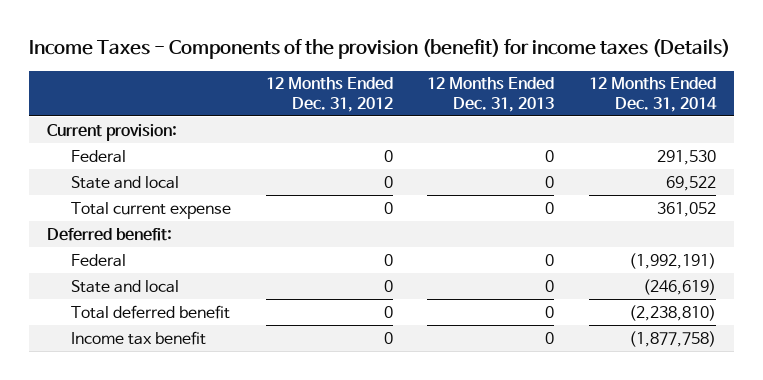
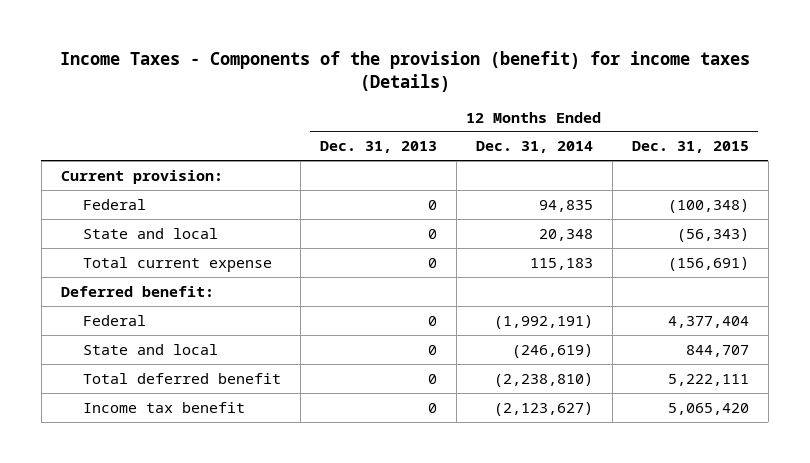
- | 12 Months Ended Dec. 31, 2012 | 12 Months Ended Dec. 31, 2013 | 12 Months Ended Dec. 31, 2014
+ | 12 Months Ended Dec. 31, 2013 | 12 Months Ended Dec. 31, 2014 | 12 Months Ended Dec. 31, 2015
- Federal | 0 | 0 | 291,530
- State and local | 0 | 0 | 69,522
- Total current expense | 0 | 0 | 361,052
+ Federal | 0 | 94,835 | (100,348)
+ State and local | 0 | 20,348 | (56,343)
+ Total current expense | 0 | 115,183 | (156,691)
- Income tax benefit | 0 | 0 | (1,877,758)
+ Income tax benefit | 0 | (2,123,627) | 5,065,420

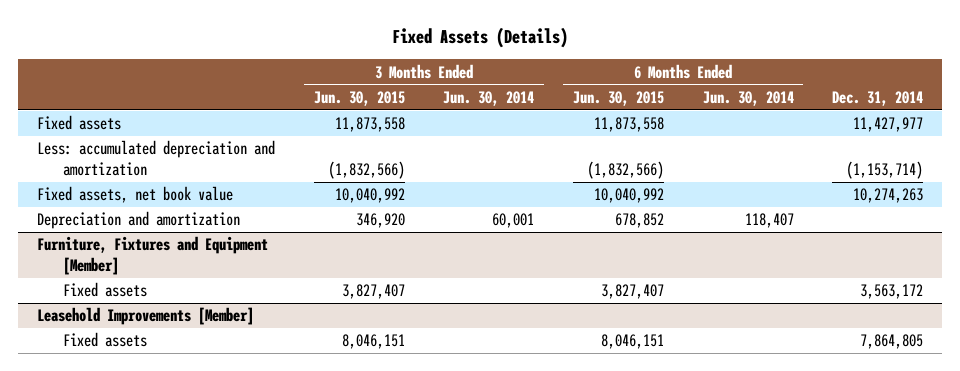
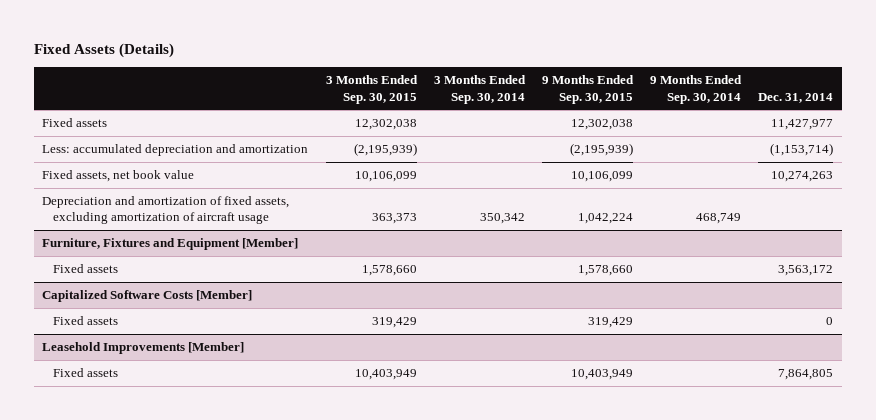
- | 3 Months Ended Jun. 30, 2015 | 3 Months Ended Jun. 30, 2014 | 6 Months Ended Jun. 30, 2015 | 6 Months Ended Jun. 30, 2014 | Dec. 31, 2014
+ | 3 Months Ended Sep. 30, 2015 | 3 Months Ended Sep. 30, 2014 | 9 Months Ended Sep. 30, 2015 | 9 Months Ended Sep. 30, 2014 | Dec. 31, 2014
- Depreciation and amortization | 346,920 | 60,001 | 678,852 | 118,407 |
+ Depreciation and amortization of fixed assets, excluding amortization of aircraft usage | 363,373 | 350,342 | 1,042,224 | 468,749 |
+ Capitalized Software Costs [Member]
+ Fixed assets | 319,429 | | 319,429 | | 0

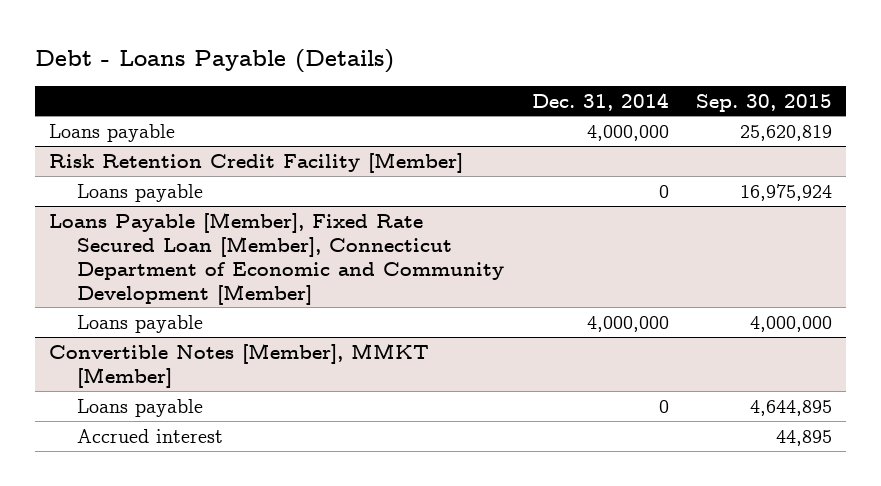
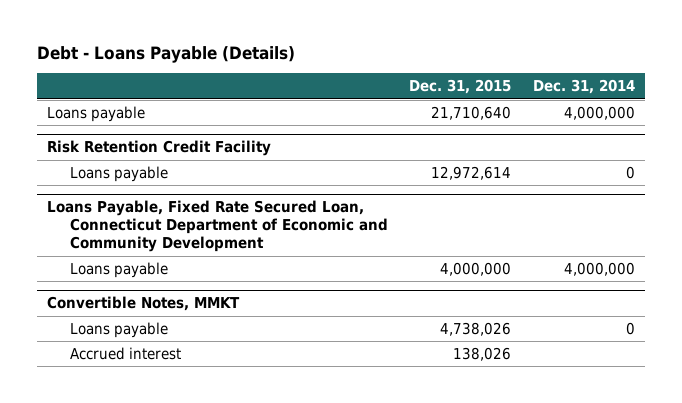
- | Dec. 31, 2014 | Sep. 30, 2015
+ | Dec. 31, 2015 | Dec. 31, 2014
- Risk Retention Credit Facility [Member]
+ Risk Retention Credit Facility
- Loans Payable [Member], Fixed Rate Secured Loan [Member], Connecticut Department of Economic and Community Development [Member]
+ Loans Payable, Fixed Rate Secured Loan, Connecticut Department of Economic and Community Development
- Convertible Notes [Member], MMKT [Member]
+ Convertible Notes, MMKT

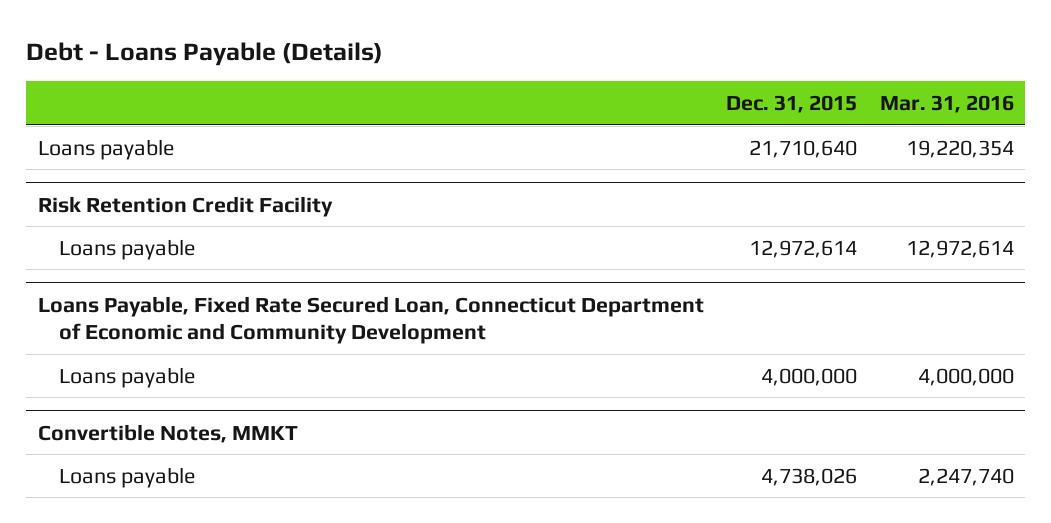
- | Dec. 31, 2015 | Dec. 31, 2014
+ | Dec. 31, 2015 | Mar. 31, 2016
@ Convertible Notes, MMKT
- Accrued interest | 138,026 |

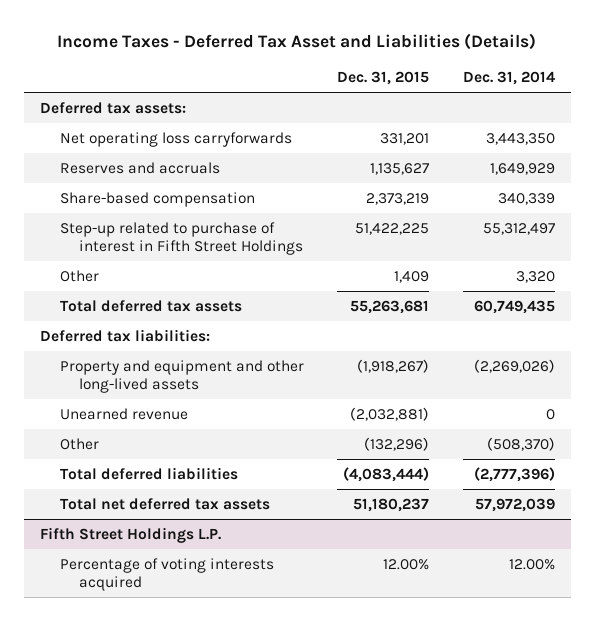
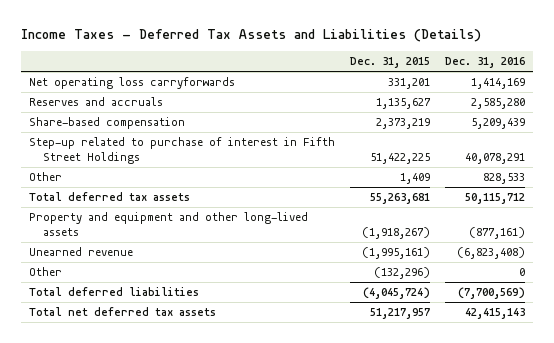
- Income Taxes - Deferred Tax Asset and Liabilities (Details)
+ Income Taxes - Deferred Tax Assets and Liabilities (Details)
- | Dec. 31, 2015 | Dec. 31, 2014
+ | Dec. 31, 2015 | Dec. 31, 2016
- Deferred tax assets:
- Deferred tax liabilities:
- Unearned revenue | (2,032,881) | 0
+ Unearned revenue | (1,995,161) | (6,823,408)
- Total deferred liabilities | (4,083,444) | (2,777,396)
- Total net deferred tax assets | 51,180,237 | 57,972,039
- Fifth Street Holdings L.P.
- Percentage of voting interests acquired | 12.00% | 12.00%
+ Total deferred liabilities | (4,045,724) | (7,700,569)
+ Total net deferred tax assets | 51,217,957 | 42,415,143

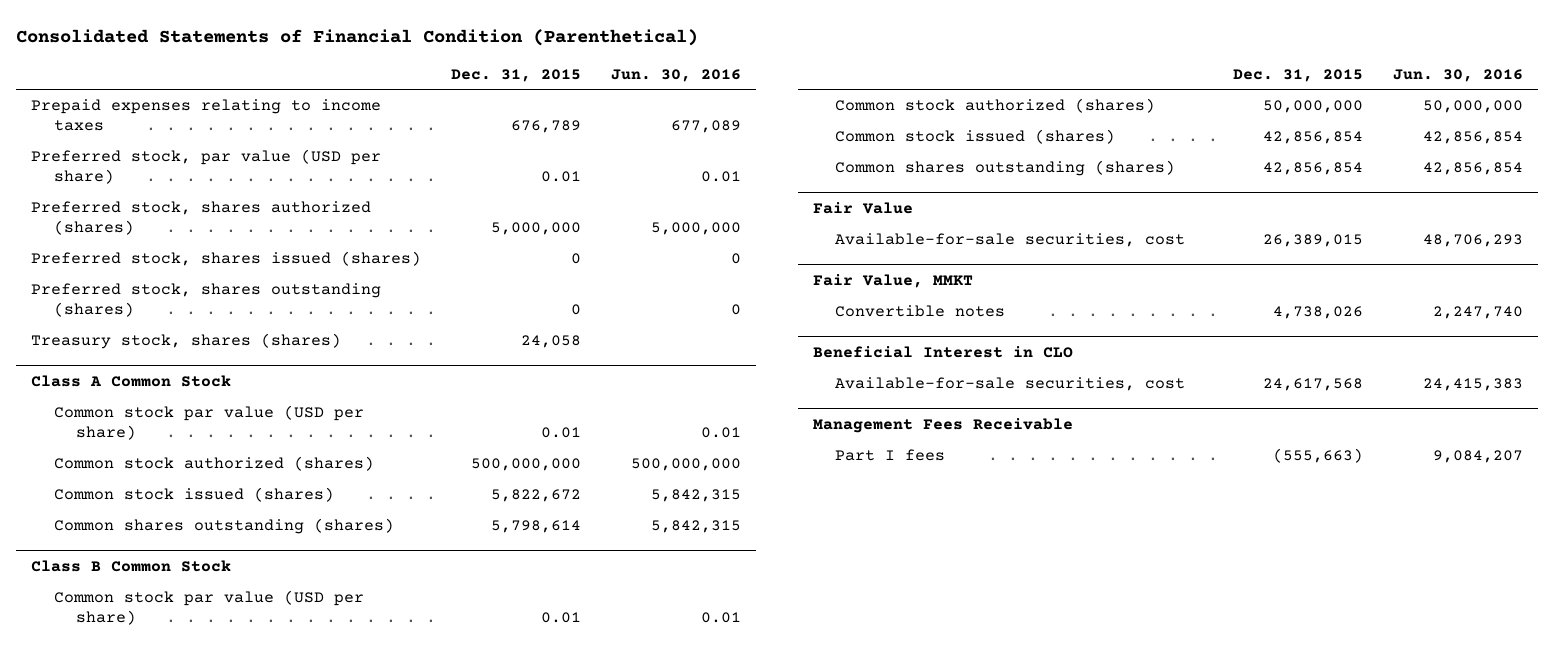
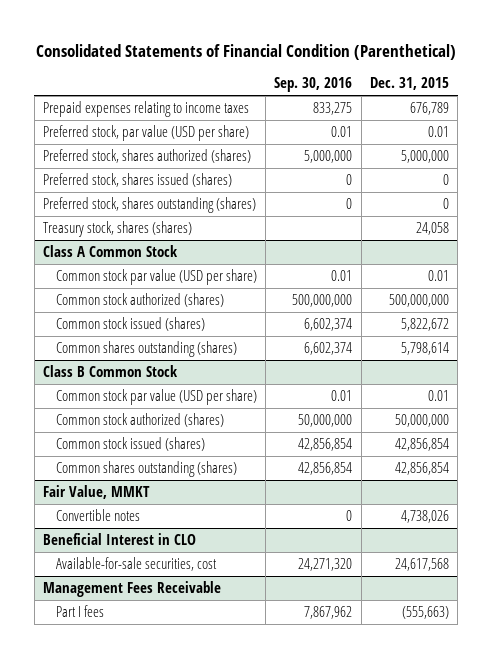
- | Dec. 31, 2015 | Jun. 30, 2016
+ | Sep. 30, 2016 | Dec. 31, 2015
- Fair Value
- Available-for-sale securities, cost | 26,389,015 | 48,706,293

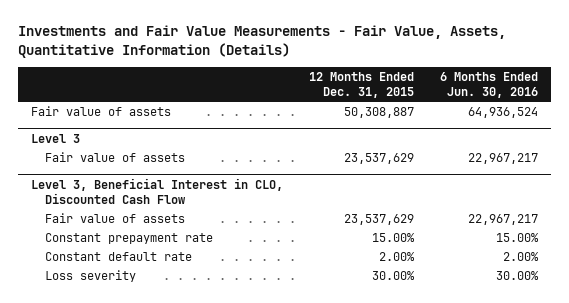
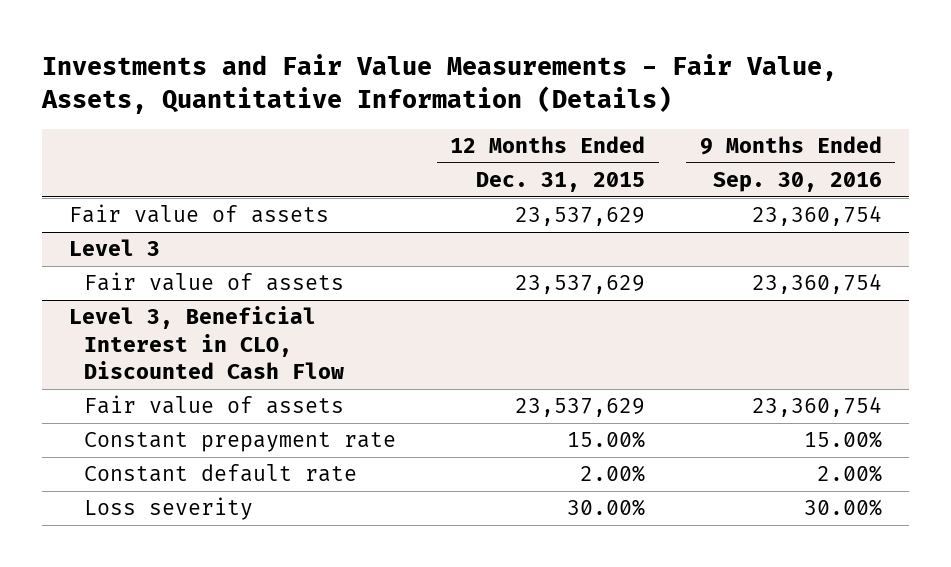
- | 12 Months Ended Dec. 31, 2015 | 6 Months Ended Jun. 30, 2016
+ | 12 Months Ended Dec. 31, 2015 | 9 Months Ended Sep. 30, 2016
- Fair value of assets | 50,308,887 | 64,936,524
+ Fair value of assets | 23,537,629 | 23,360,754

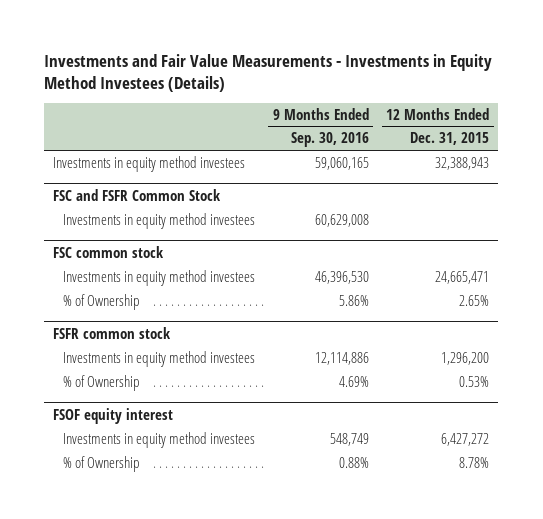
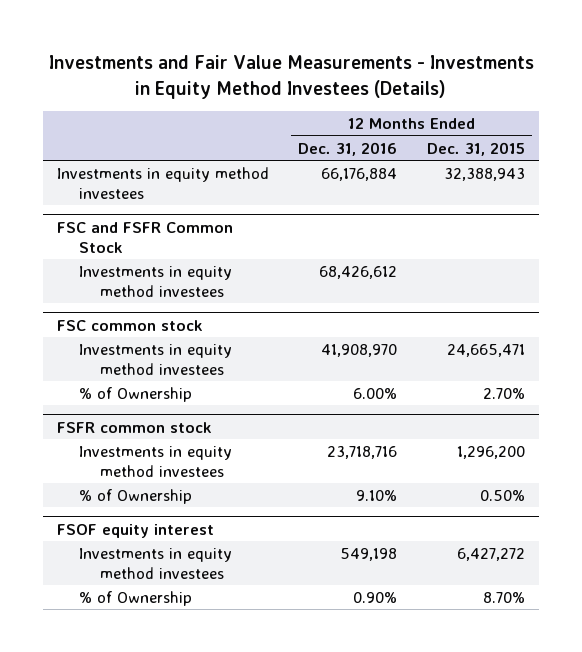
- | 9 Months Ended Sep. 30, 2016 | 12 Months Ended Dec. 31, 2015
+ | 12 Months Ended Dec. 31, 2016 | 12 Months Ended Dec. 31, 2015
@ FSC common stock
- % of Ownership | 5.86% | 2.65%
+ % of Ownership | 6.00% | 2.70%
@ FSFR common stock
- % of Ownership | 4.69% | 0.53%
+ % of Ownership | 9.10% | 0.50%
@ FSOF equity interest
- % of Ownership | 0.88% | 8.78%
+ % of Ownership | 0.90% | 8.70%

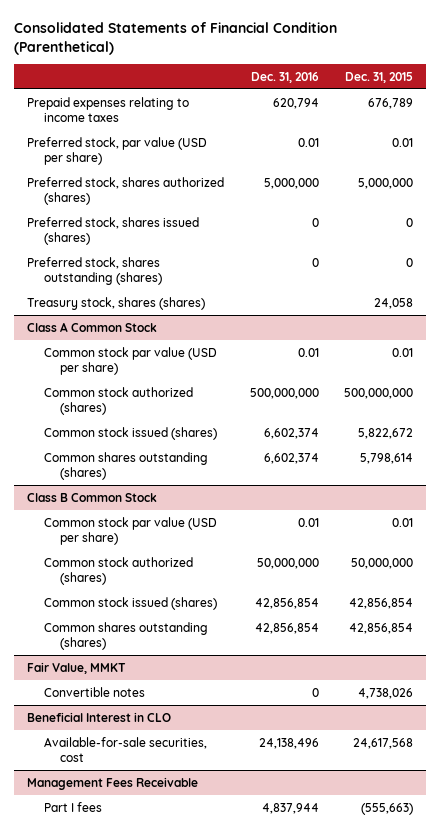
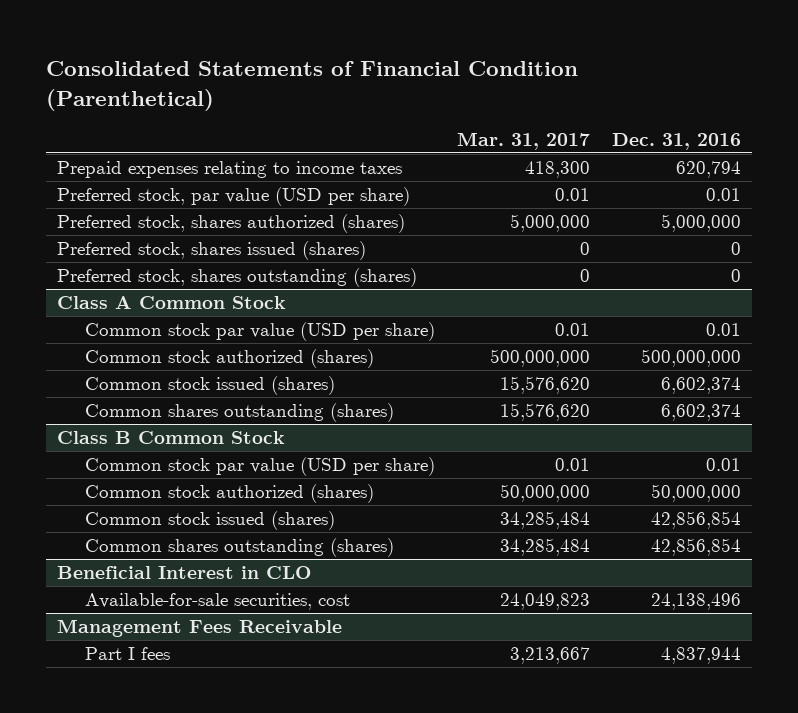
- | Dec. 31, 2016 | Dec. 31, 2015
+ | Mar. 31, 2017 | Dec. 31, 2016
- Treasury stock, shares (shares) | | 24,058
- Fair Value, MMKT
- Convertible notes | 0 | 4,738,026

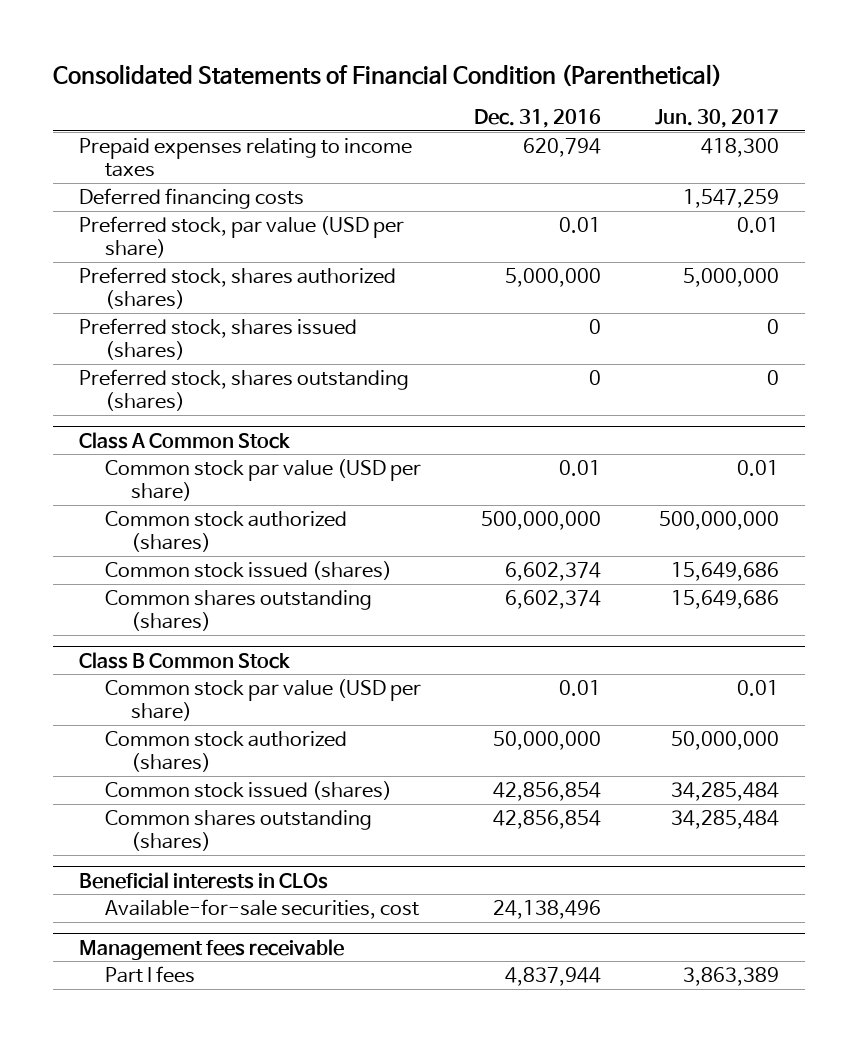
- | Mar. 31, 2017 | Dec. 31, 2016
+ | Dec. 31, 2016 | Jun. 30, 2017
+ Deferred financing costs | | 1,547,259
- Beneficial Interest in CLO
+ Beneficial interests in CLOs
- Management Fees Receivable
+ Management fees receivable

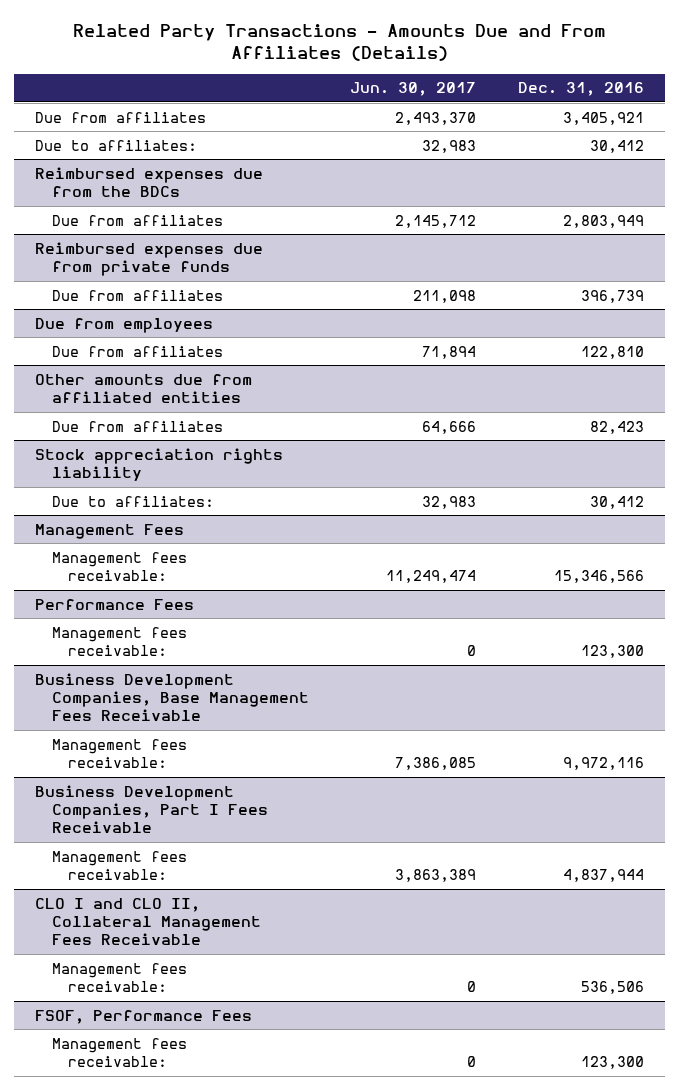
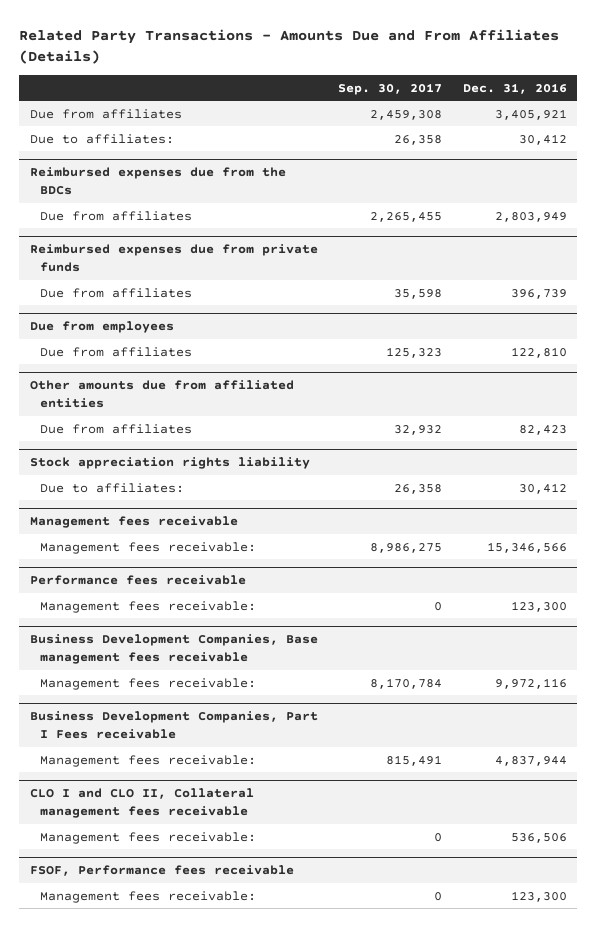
- | Jun. 30, 2017 | Dec. 31, 2016
+ | Sep. 30, 2017 | Dec. 31, 2016
- Management Fees
+ Management fees receivable
- Performance Fees
+ Performance fees receivable
- Business Development Companies, Base Management Fees Receivable
+ Business Development Companies, Base management fees receivable
- Business Development Companies, Part I Fees Receivable
+ Business Development Companies, Part I Fees receivable
- CLO I and CLO II, Collateral Management Fees Receivable
+ CLO I and CLO II, Collateral management fees receivable
- FSOF, Performance Fees
+ FSOF, Performance fees receivable

